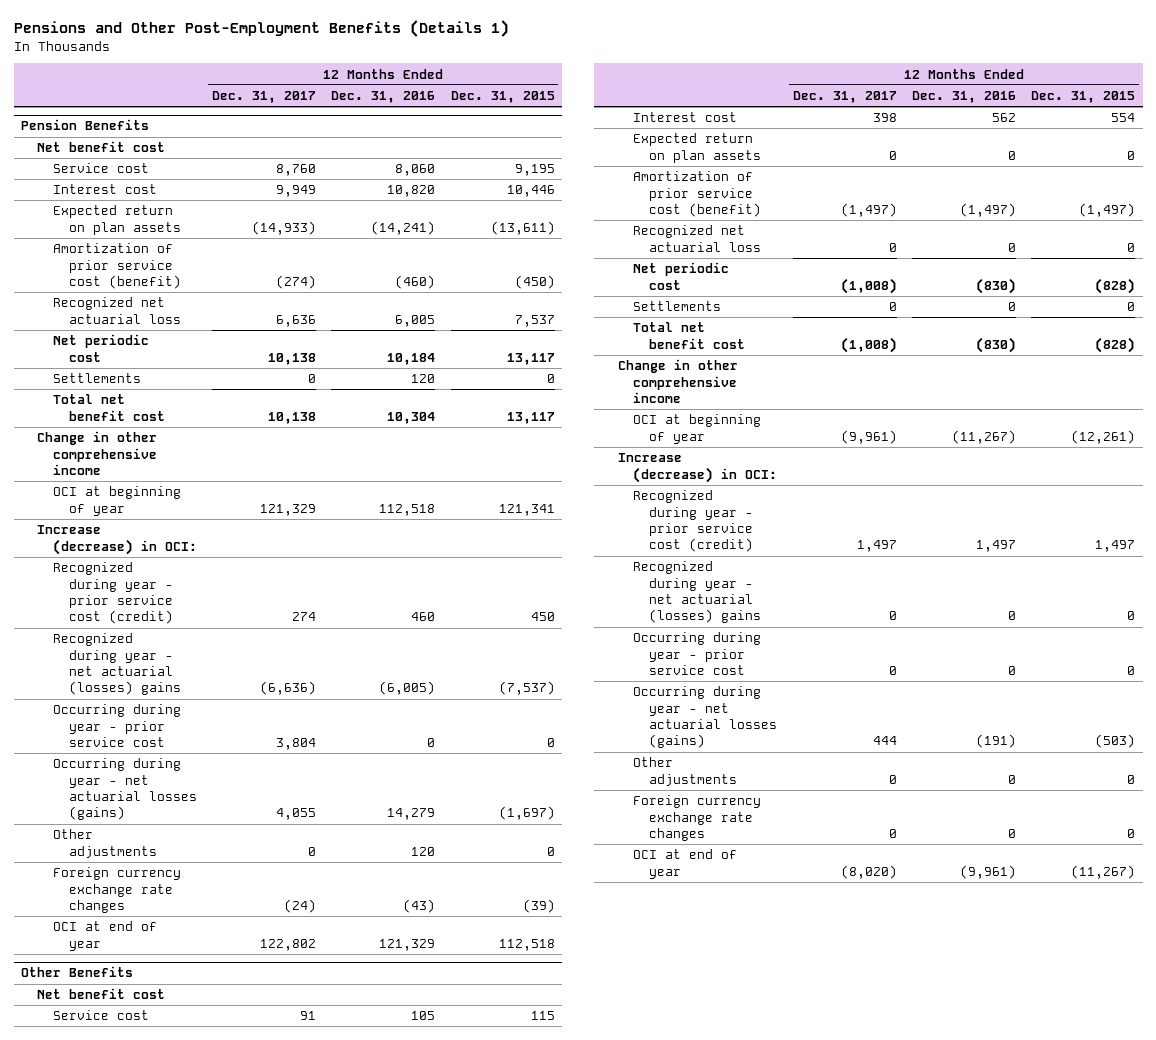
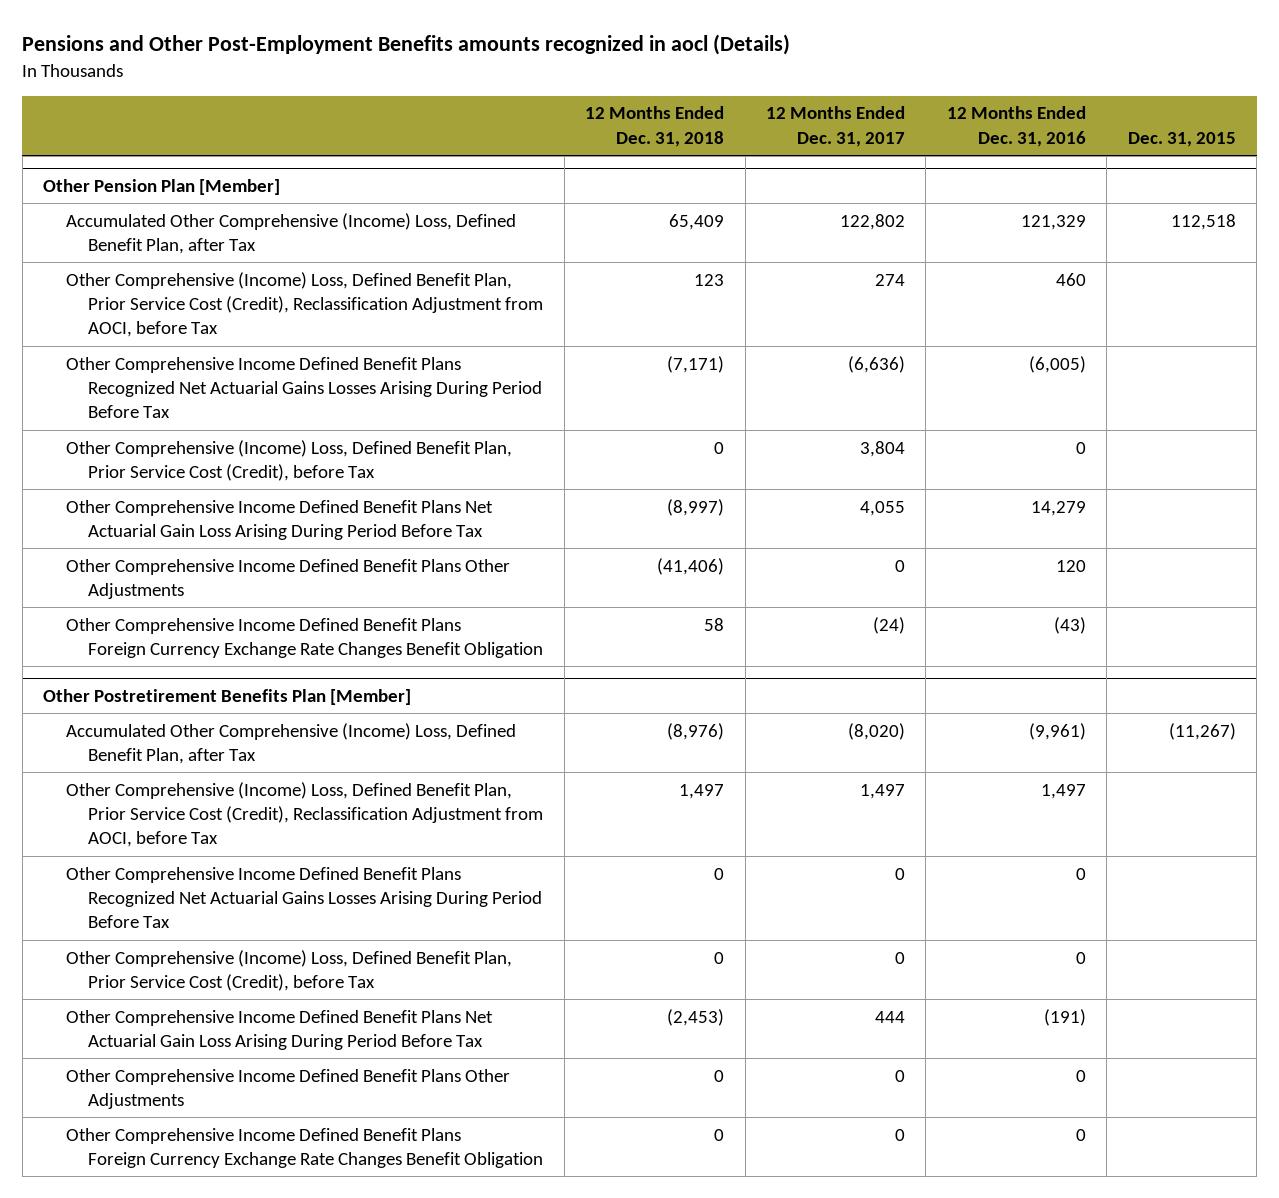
- Pensions and Other Post-Employment Benefits (Details 1)
+ Pensions and Other Post-Employment Benefits amounts recognized in aocl (Details)
- | 12 Months Ended Dec. 31, 2017 | 12 Months Ended Dec. 31, 2016 | 12 Months Ended Dec. 31, 2015
+ | 12 Months Ended Dec. 31, 2018 | 12 Months Ended Dec. 31, 2017 | 12 Months Ended Dec. 31, 2016 | Dec. 31, 2015
- Pension Benefits
- Net benefit cost
- Service cost | 8,760 | 8,060 | 9,195
- Interest cost | 9,949 | 10,820 | 10,446
- Expected return on plan assets | (14,933) | (14,241) | (13,611)
- Amortization of prior service cost (benefit) | (274) | (460) | (450)
- Recognized net actuarial loss | 6,636 | 6,005 | 7,537
- Net periodic cost | 10,138 | 10,184 | 13,117
- Settlements | 0 | 120 | 0
- Total net benefit cost | 10,138 | 10,304 | 13,117
- Change in other comprehensive income
- OCI at beginning of year | 121,329 | 112,518 | 121,341
- Increase (decrease) in OCI:
- Recognized during year - prior service cost (credit) | 274 | 460 | 450
- Recognized during year - net actuarial (losses) gains | (6,636) | (6,005) | (7,537)
- Occurring during year - prior service cost | 3,804 | 0 | 0
- Occurring during year - net actuarial losses (gains) | 4,055 | 14,279 | (1,697)
- Other adjustments | 0 | 120 | 0
- Foreign currency exchange rate changes | (24) | (43) | (39)
- OCI at end of year | 122,802 | 121,329 | 112,518
- Other Benefits
- Net benefit cost
- Service cost | 91 | 105 | 115
- Interest cost | 398 | 562 | 554
- Expected return on plan assets | 0 | 0 | 0
- Amortization of prior service cost (benefit) | (1,497) | (1,497) | (1,497)
- Recognized net actuarial loss | 0 | 0 | 0
- Net periodic cost | (1,008) | (830) | (828)
- Settlements | 0 | 0 | 0
- Total net benefit cost | (1,008) | (830) | (828)
- Change in other comprehensive income
- OCI at beginning of year | (9,961) | (11,267) | (12,261)
- Increase (decrease) in OCI:
- Recognized during year - prior service cost (credit) | 1,497 | 1,497 | 1,497
- Recognized during year - net actuarial (losses) gains | 0 | 0 | 0
- Occurring during year - prior service cost | 0 | 0 | 0
- Occurring during year - net actuarial losses (gains) | 444 | (191) | (503)
- Other adjustments | 0 | 0 | 0
- Foreign currency exchange rate changes | 0 | 0 | 0
- OCI at end of year | (8,020) | (9,961) | (11,267)
+ Other Pension Plan [Member]
+ Accumulated Other Comprehensive (Income) Loss, Defined Benefit Plan, after Tax | 65,409 | 122,802 | 121,329 | 112,518
+ Other Comprehensive (Income) Loss, Defined Benefit Plan, Prior Service Cost (Credit), Reclassification Adjustment from AOCI, before Tax | 123 | 274 | 460 |
+ Other Comprehensive Income Defined Benefit Plans Recognized Net Actuarial Gains Losses Arising During Period Before Tax | (7,171) | (6,636) | (6,005) |
+ Other Comprehensive (Income) Loss, Defined Benefit Plan, Prior Service Cost (Credit), before Tax | 0 | 3,804 | 0 |
+ Other Comprehensive Income Defined Benefit Plans Net Actuarial Gain Loss Arising During Period Before Tax | (8,997) | 4,055 | 14,279 |
+ Other Comprehensive Income Defined Benefit Plans Other Adjustments | (41,406) | 0 | 120 |
+ Other Comprehensive Income Defined Benefit Plans Foreign Currency Exchange Rate Changes Benefit Obligation | 58 | (24) | (43) |
+ Other Postretirement Benefits Plan [Member]
+ Accumulated Other Comprehensive (Income) Loss, Defined Benefit Plan, after Tax | (8,976) | (8,020) | (9,961) | (11,267)
+ Other Comprehensive (Income) Loss, Defined Benefit Plan, Prior Service Cost (Credit), Reclassification Adjustment from AOCI, before Tax | 1,497 | 1,497 | 1,497 |
+ Other Comprehensive Income Defined Benefit Plans Recognized Net Actuarial Gains Losses Arising During Period Before Tax | 0 | 0 | 0 |
+ Other Comprehensive (Income) Loss, Defined Benefit Plan, Prior Service Cost (Credit), before Tax | 0 | 0 | 0 |
+ Other Comprehensive Income Defined Benefit Plans Net Actuarial Gain Loss Arising During Period Before Tax | (2,453) | 444 | (191) |
+ Other Comprehensive Income Defined Benefit Plans Other Adjustments | 0 | 0 | 0 |
+ Other Comprehensive Income Defined Benefit Plans Foreign Currency Exchange Rate Changes Benefit Obligation | 0 | 0 | 0 |

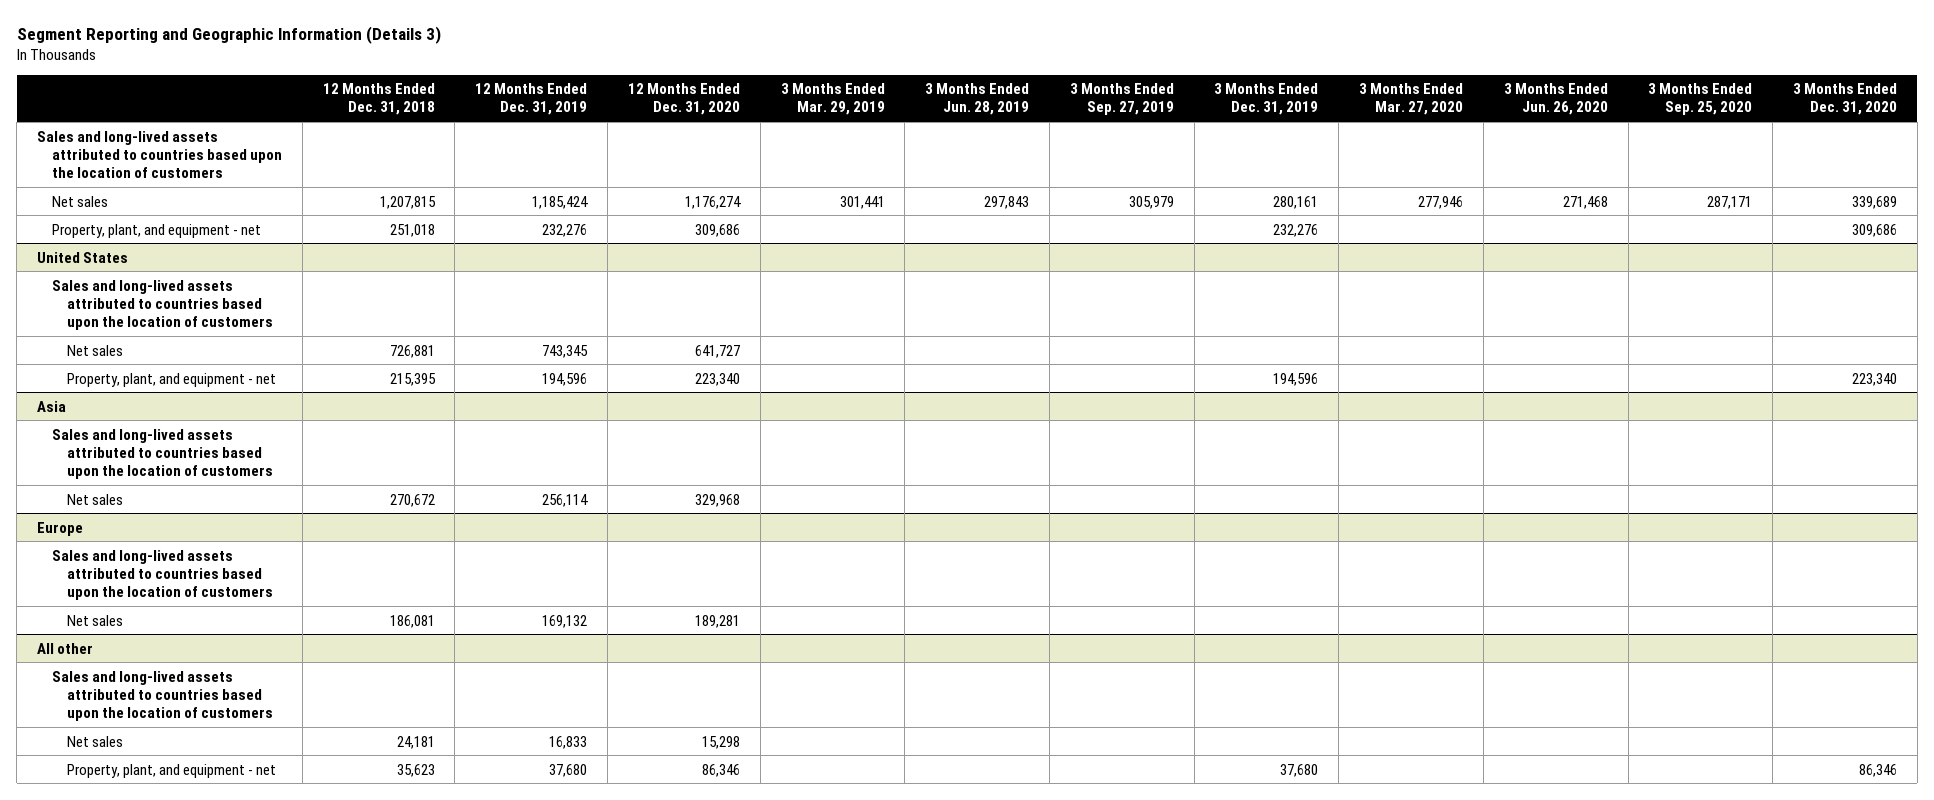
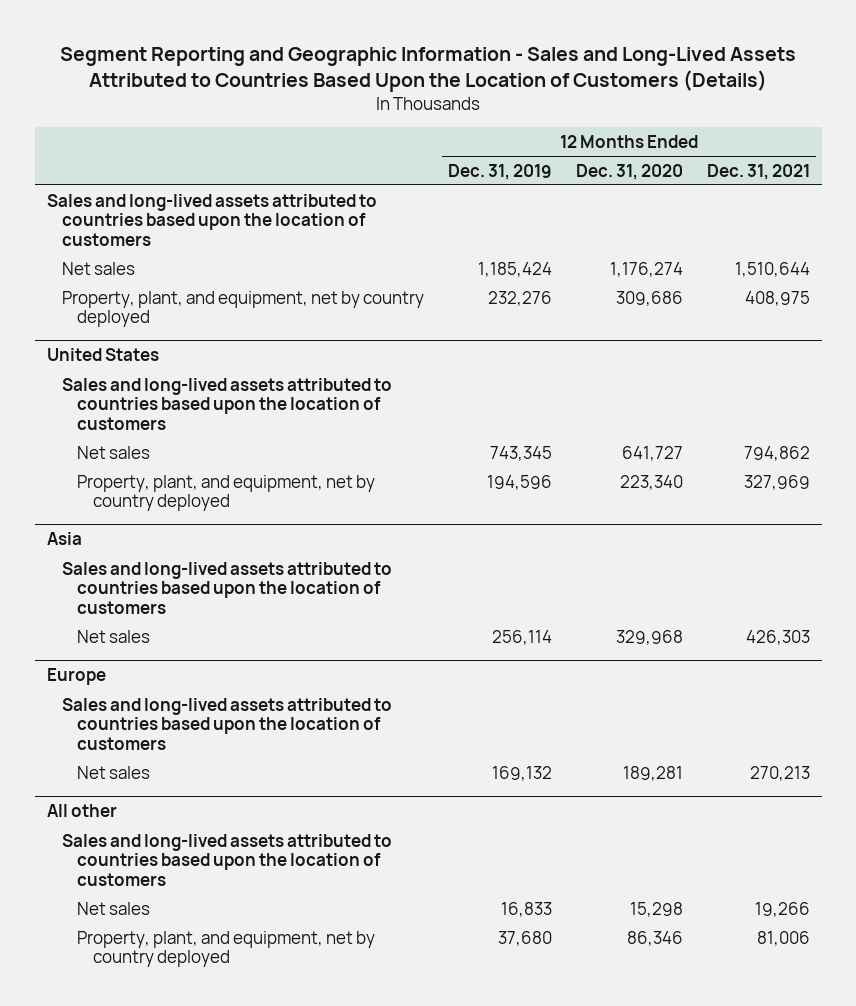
- Segment Reporting and Geographic Information (Details 3)
+ Segment Reporting and Geographic Information - Sales and Long-Lived Assets Attributed to Countries Based Upon the Location of Customers (Details)
- | 12 Months Ended Dec. 31, 2018 | 12 Months Ended Dec. 31, 2019 | 12 Months Ended Dec. 31, 2020 | 3 Months Ended Mar. 29, 2019 | 3 Months Ended Jun. 28, 2019 | 3 Months Ended Sep. 27, 2019 | 3 Months Ended Dec. 31, 2019 | 3 Months Ended Mar. 27, 2020 | 3 Months Ended Jun. 26, 2020 | 3 Months Ended Sep. 25, 2020 | 3 Months Ended Dec. 31, 2020
+ | 12 Months Ended Dec. 31, 2019 | 12 Months Ended Dec. 31, 2020 | 12 Months Ended Dec. 31, 2021
- Property, plant, and equipment - net | 251,018 | 232,276 | 309,686 | | | | 232,276 | | | | 309,686
+ Property, plant, and equipment, net by country deployed | 232,276 | 309,686 | 408,975
@ United States
- Property, plant, and equipment - net | 215,395 | 194,596 | 223,340 | | | | 194,596 | | | | 223,340
+ Property, plant, and equipment, net by country deployed | 194,596 | 223,340 | 327,969
@ All other
- Property, plant, and equipment - net | 35,623 | 37,680 | 86,346 | | | | 37,680 | | | | 86,346
+ Property, plant, and equipment, net by country deployed | 37,680 | 86,346 | 81,006

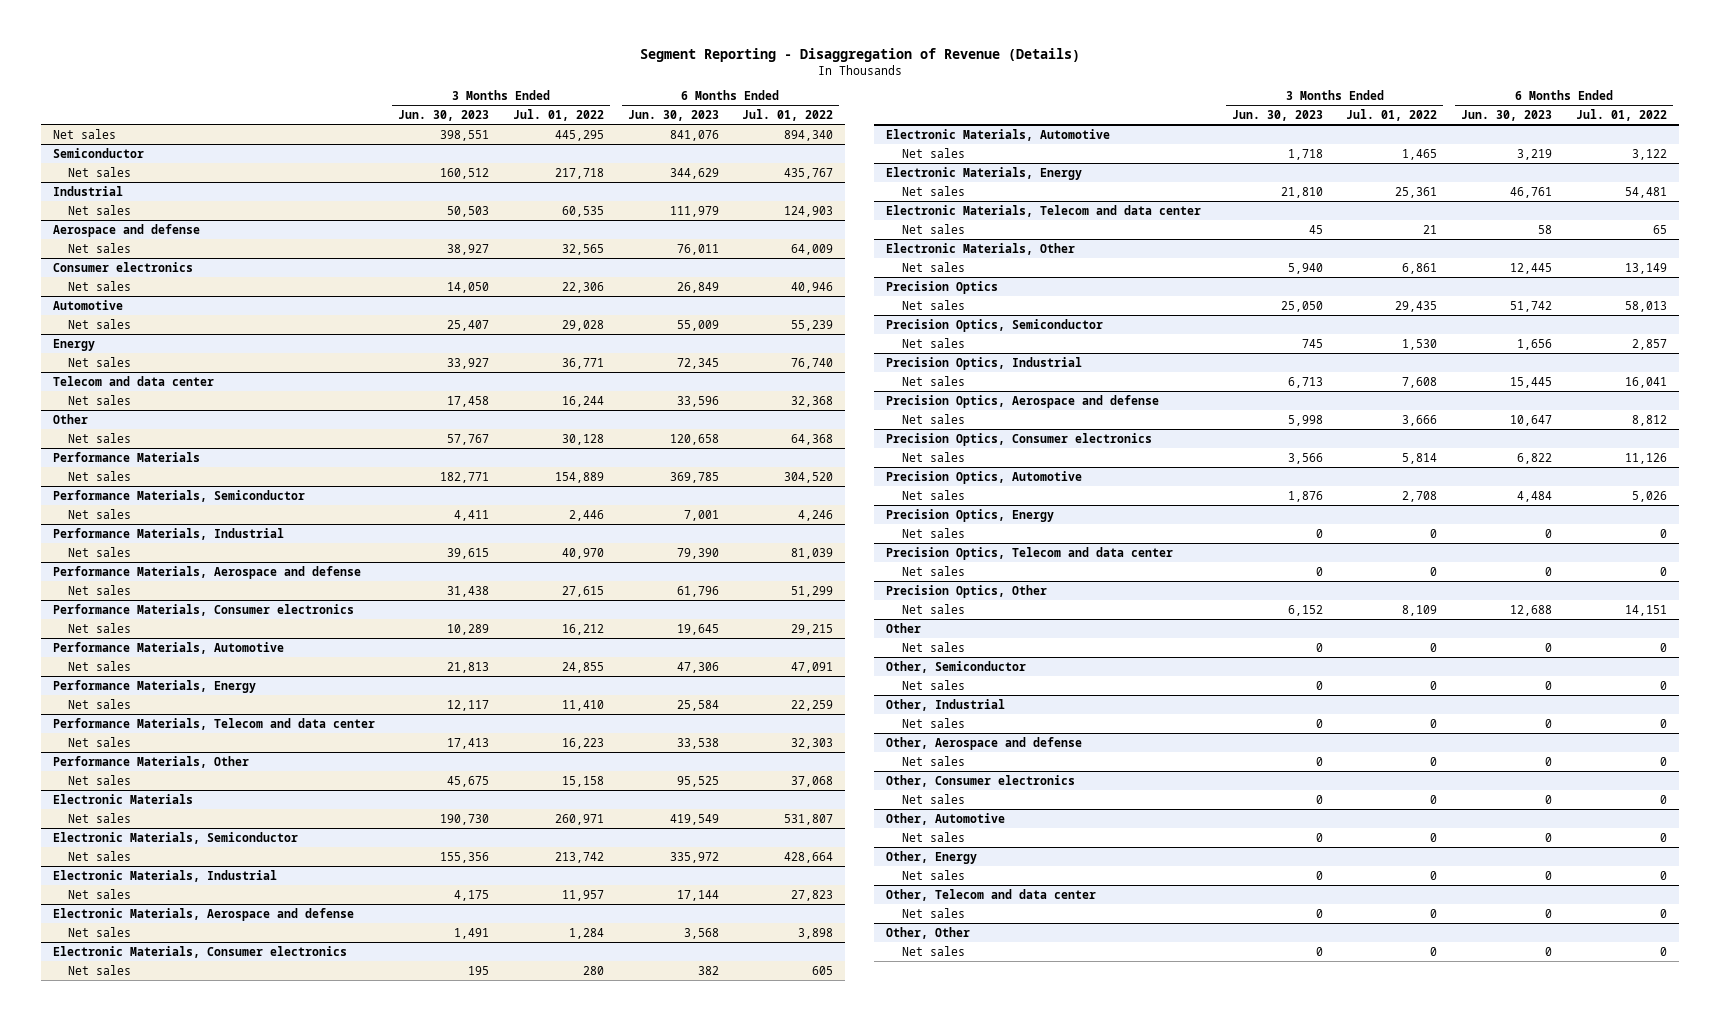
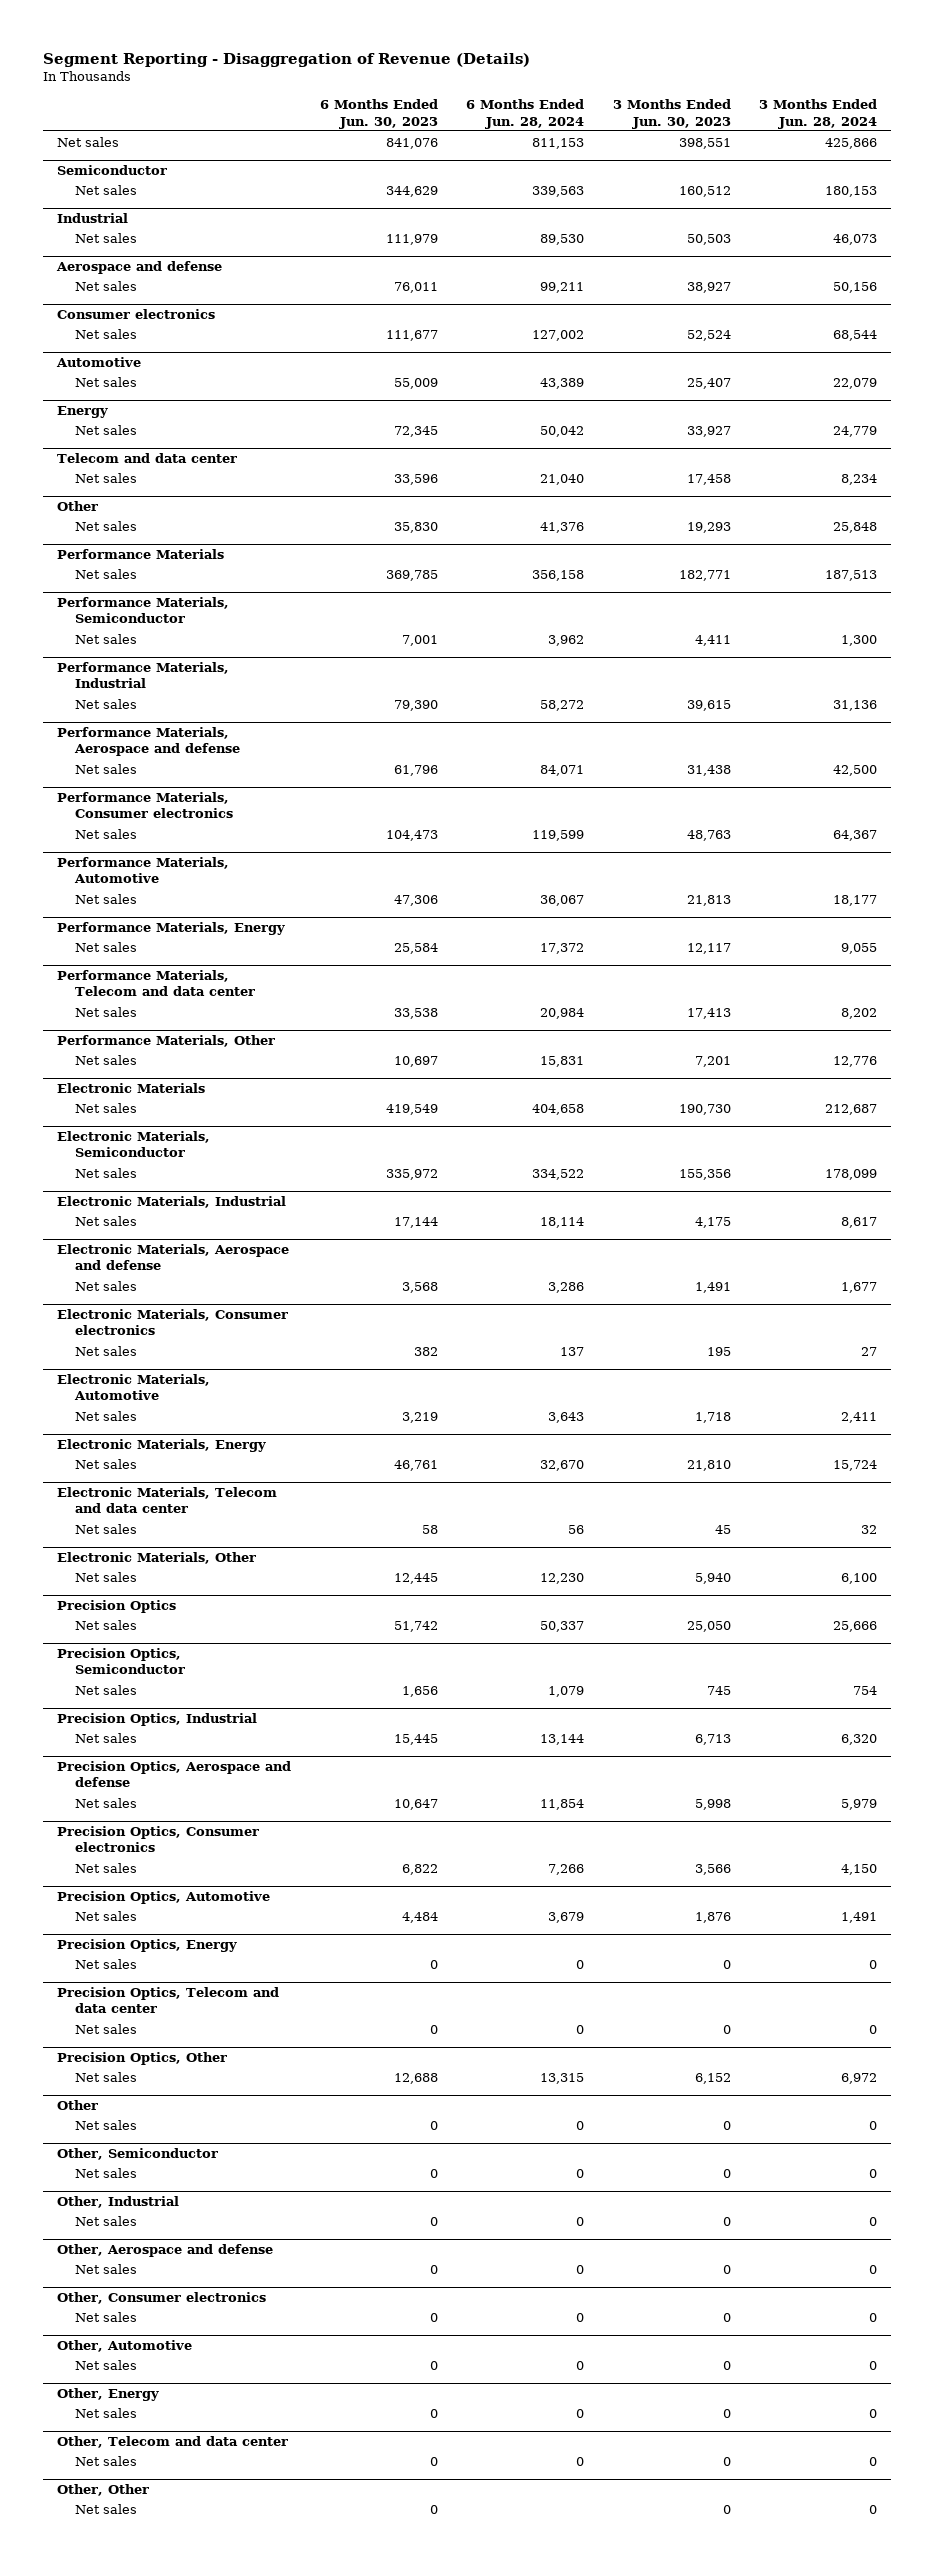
- | 3 Months Ended Jun. 30, 2023 | 3 Months Ended Jul. 01, 2022 | 6 Months Ended Jun. 30, 2023 | 6 Months Ended Jul. 01, 2022
+ | 6 Months Ended Jun. 30, 2023 | 6 Months Ended Jun. 28, 2024 | 3 Months Ended Jun. 30, 2023 | 3 Months Ended Jun. 28, 2024
@ Consumer electronics
- Net sales | 14,050 | 22,306 | 26,849 | 40,946
+ Net sales | 111,677 | 127,002 | 52,524 | 68,544
@ Other
- Net sales | 57,767 | 30,128 | 120,658 | 64,368
+ Net sales | 35,830 | 41,376 | 19,293 | 25,848
@ Performance Materials, Consumer electronics
- Net sales | 10,289 | 16,212 | 19,645 | 29,215
+ Net sales | 104,473 | 119,599 | 48,763 | 64,367
@ Performance Materials, Other
- Net sales | 45,675 | 15,158 | 95,525 | 37,068
+ Net sales | 10,697 | 15,831 | 7,201 | 12,776

